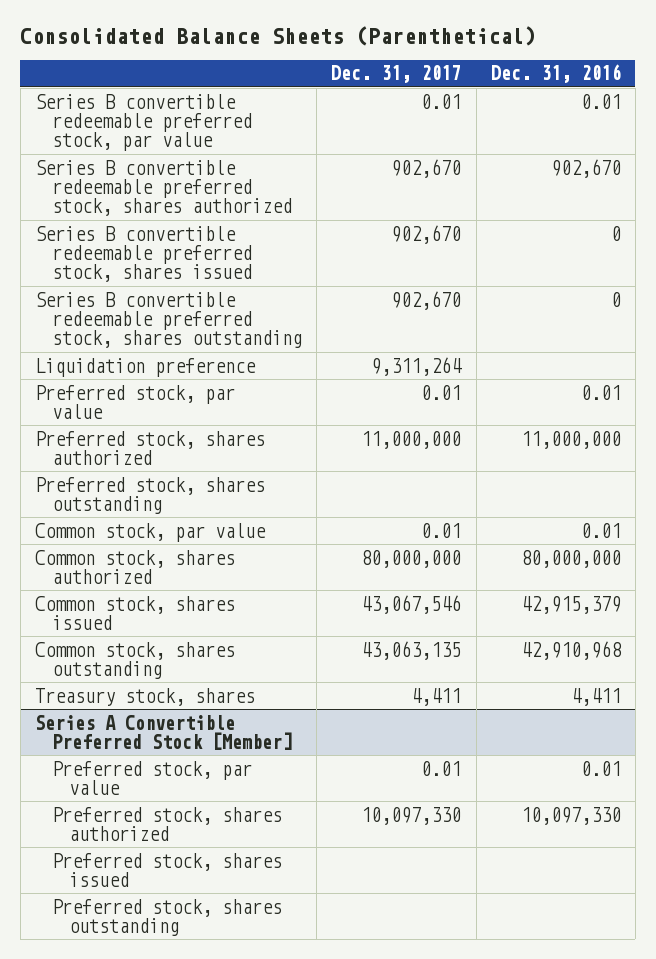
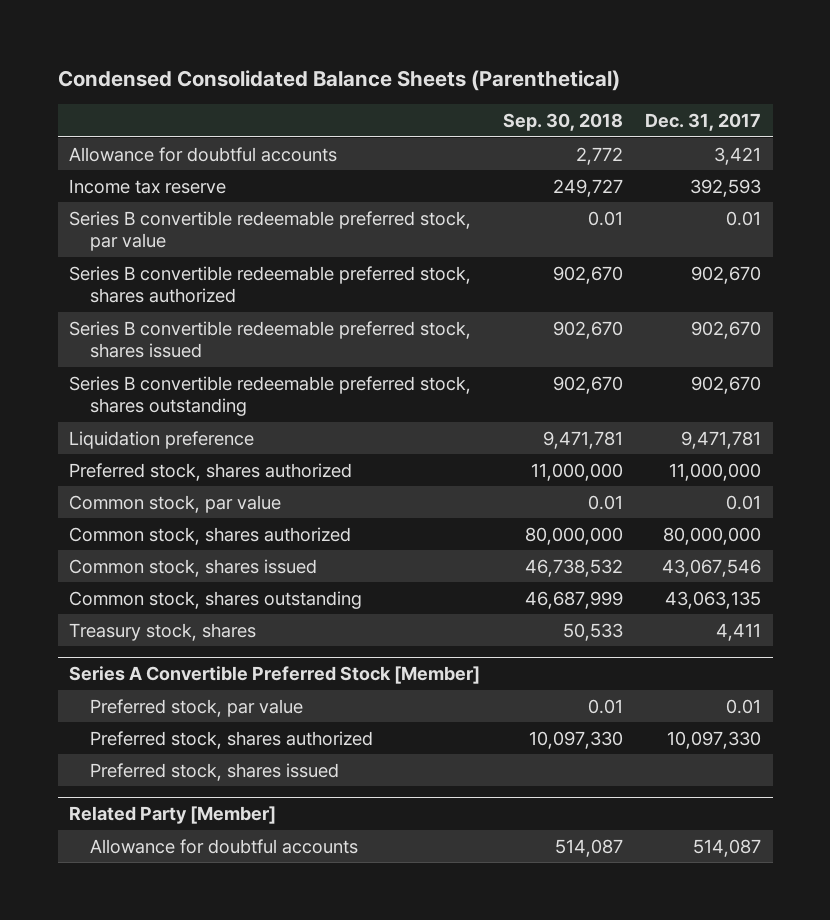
- Consolidated Balance Sheets (Parenthetical)
+ Condensed Consolidated Balance Sheets (Parenthetical)
- | Dec. 31, 2017 | Dec. 31, 2016
+ | Sep. 30, 2018 | Dec. 31, 2017
+ Allowance for doubtful accounts | 2,772 | 3,421
+ Income tax reserve | 249,727 | 392,593
- Liquidation preference | 9,311,264 |
- Preferred stock, par value | 0.01 | 0.01
+ Liquidation preference | 9,471,781 | 9,471,781
- Preferred stock, shares outstanding
@ Series A Convertible Preferred Stock [Member]
- Preferred stock, shares outstanding
+ Related Party [Member]
+ Allowance for doubtful accounts | 514,087 | 514,087

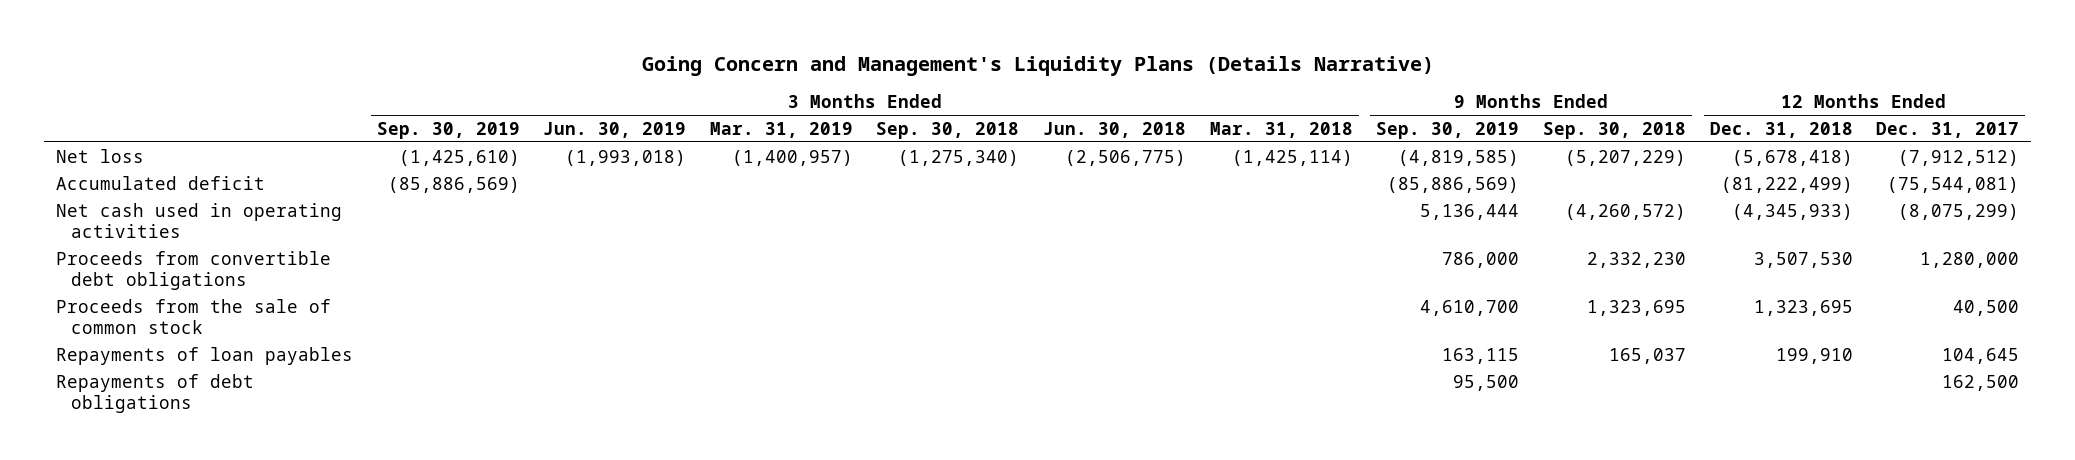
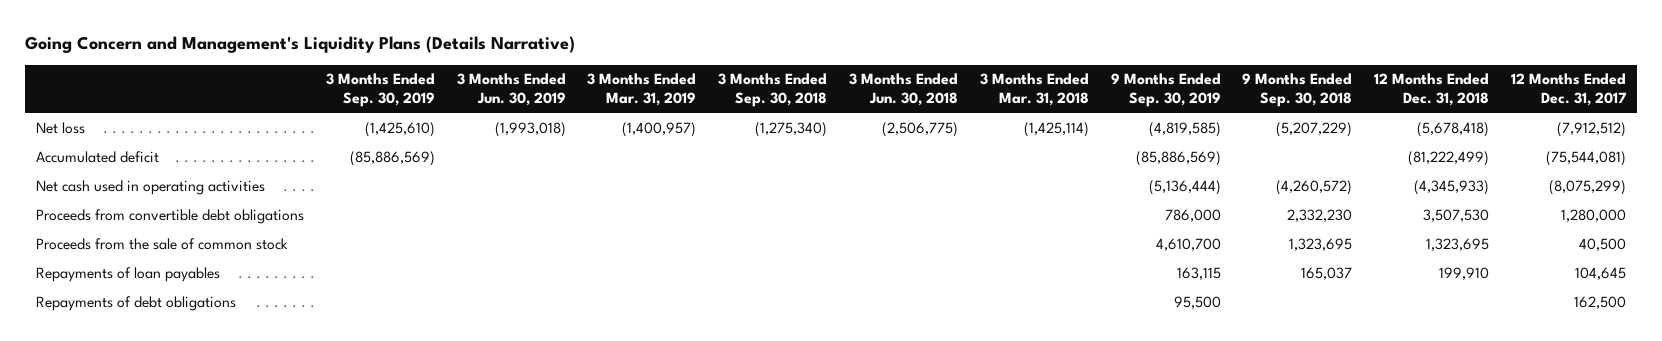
- Net cash used in operating activities | | | | | | | 5,136,444 | (4,260,572) | (4,345,933) | (8,075,299)
+ Net cash used in operating activities | | | | | | | (5,136,444) | (4,260,572) | (4,345,933) | (8,075,299)

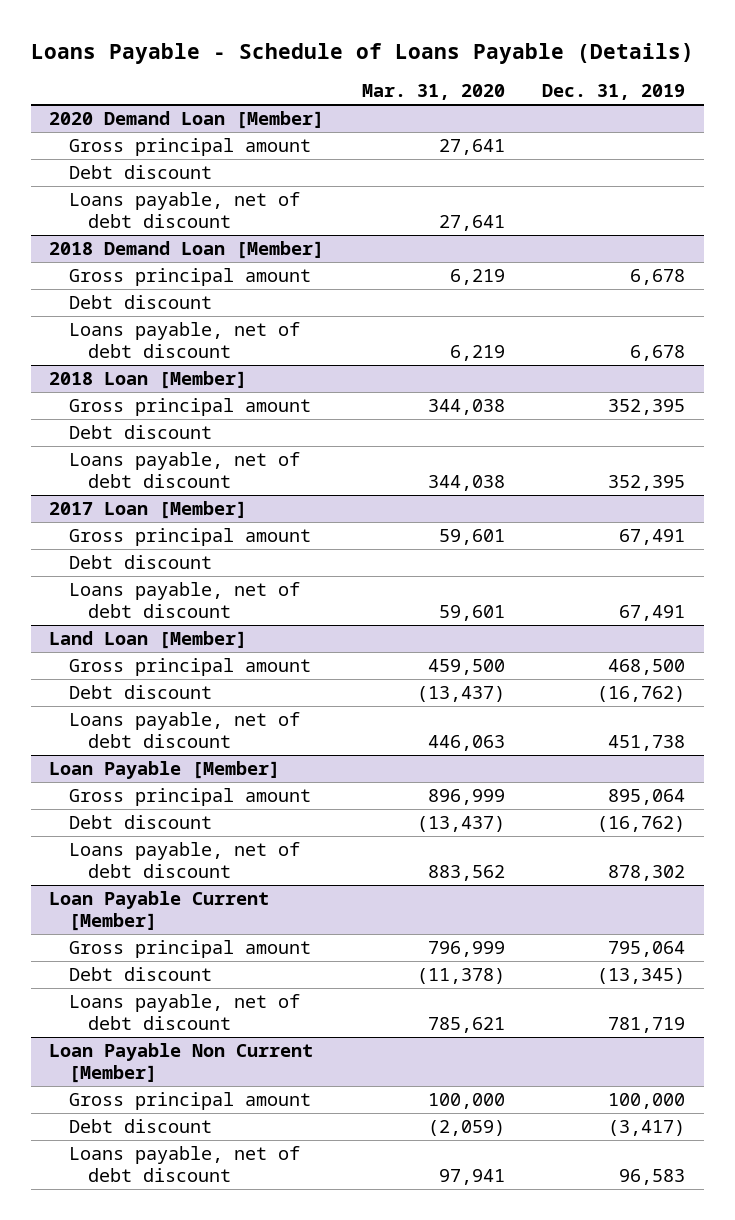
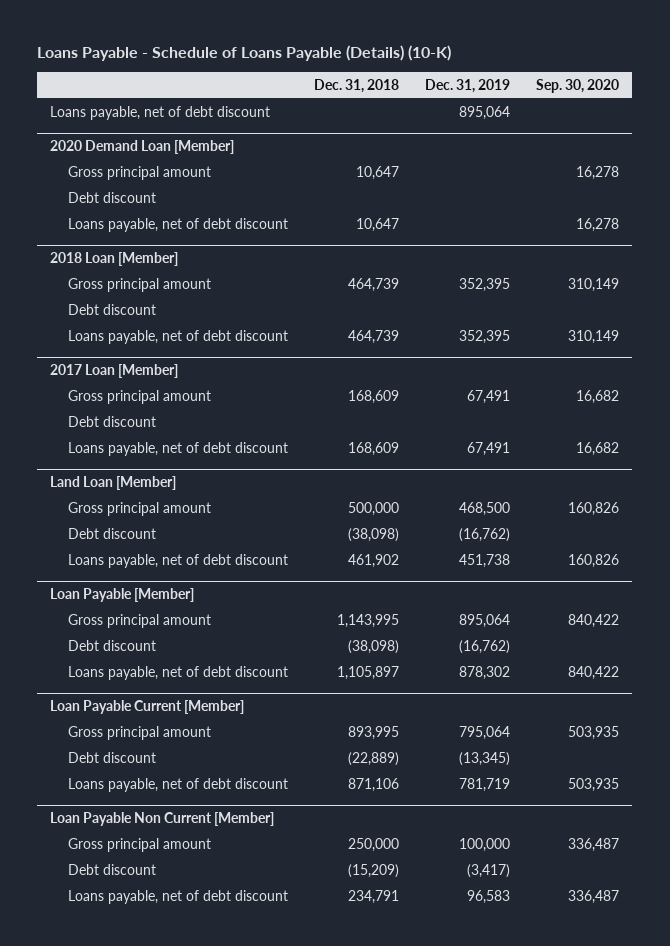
- Loans Payable - Schedule of Loans Payable (Details)
+ Loans Payable - Schedule of Loans Payable (Details) (10-K)
- | Mar. 31, 2020 | Dec. 31, 2019
+ | Dec. 31, 2018 | Dec. 31, 2019 | Sep. 30, 2020
+ Loans payable, net of debt discount | | 895,064 |
- 2018 Demand Loan [Member]
- Gross principal amount | 6,219 | 6,678
- Debt discount
- Loans payable, net of debt discount | 6,219 | 6,678

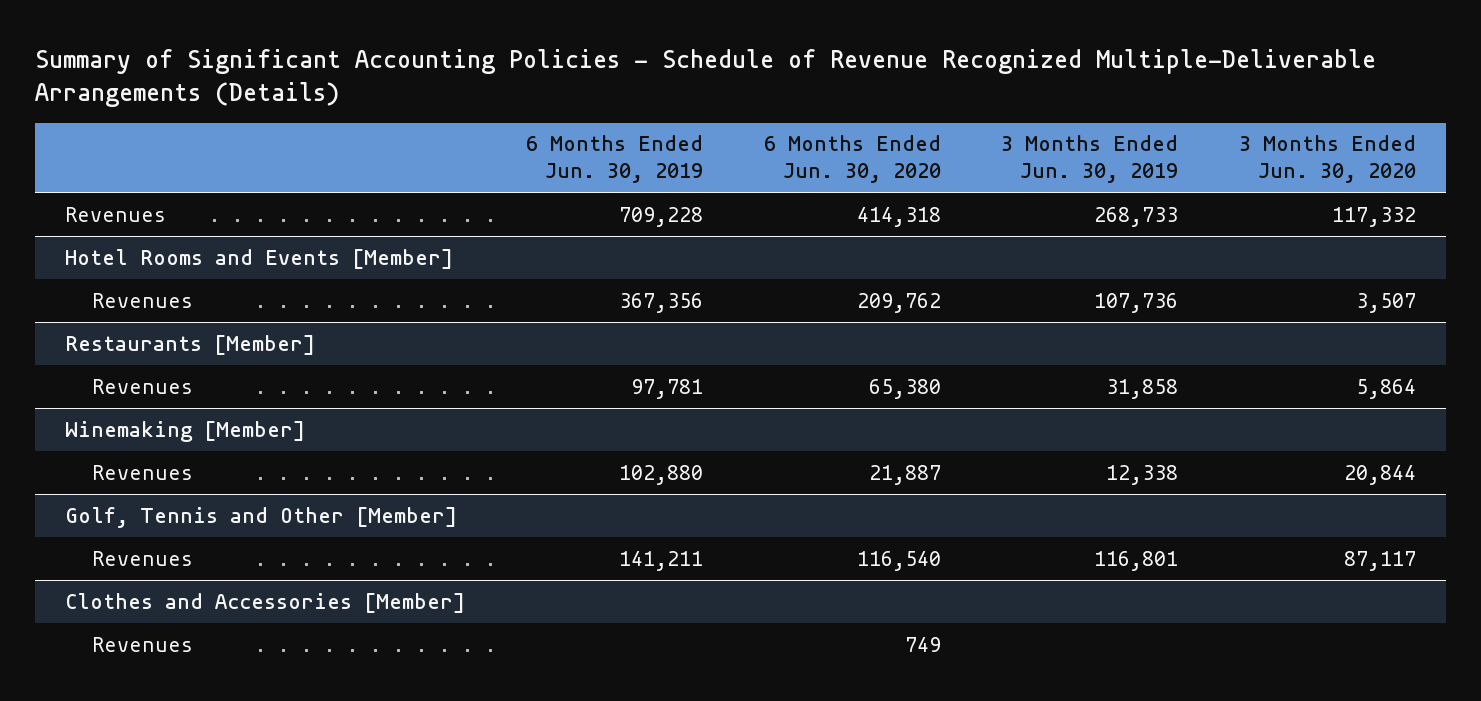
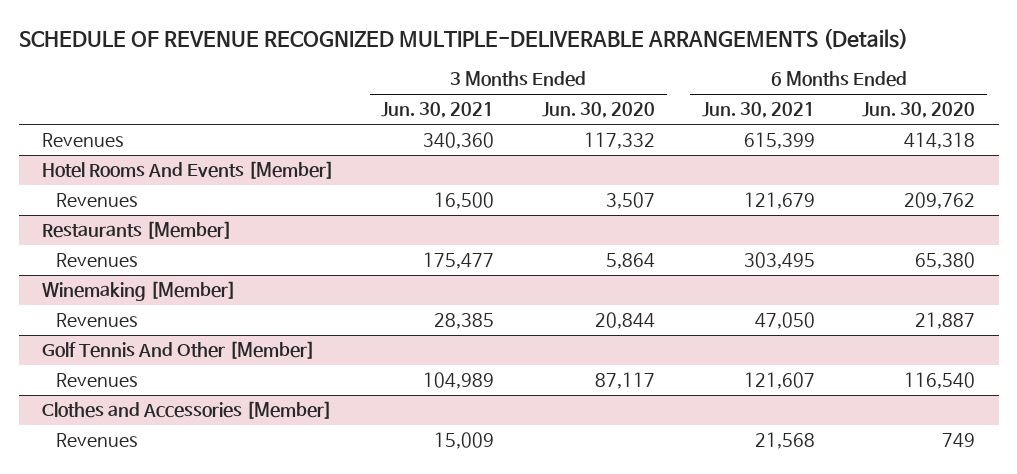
- Summary of Significant Accounting Policies - Schedule of Revenue Recognized Multiple-Deliverable Arrangements (Details)
+ SCHEDULE OF REVENUE RECOGNIZED MULTIPLE-DELIVERABLE ARRANGEMENTS (Details)
- | 6 Months Ended Jun. 30, 2019 | 6 Months Ended Jun. 30, 2020 | 3 Months Ended Jun. 30, 2019 | 3 Months Ended Jun. 30, 2020
+ | 3 Months Ended Jun. 30, 2021 | 3 Months Ended Jun. 30, 2020 | 6 Months Ended Jun. 30, 2021 | 6 Months Ended Jun. 30, 2020
- Hotel Rooms and Events [Member]
+ Hotel Rooms And Events [Member]
- Golf, Tennis and Other [Member]
+ Golf Tennis And Other [Member]

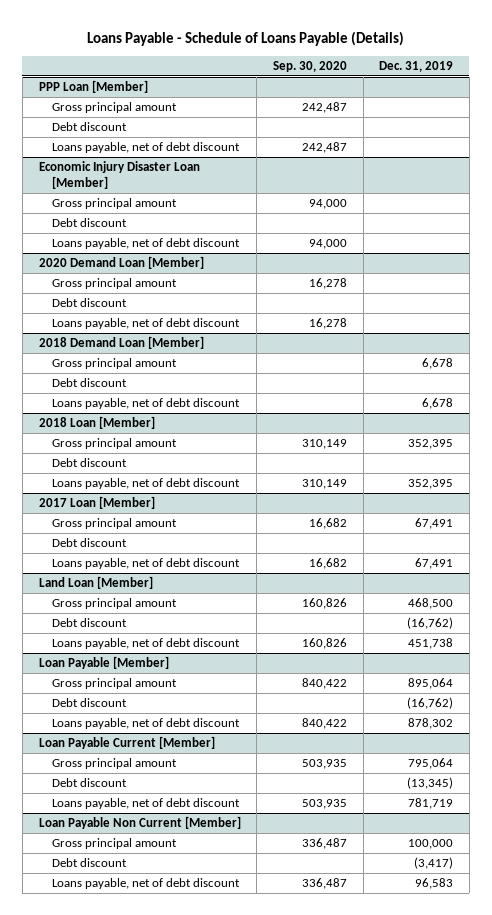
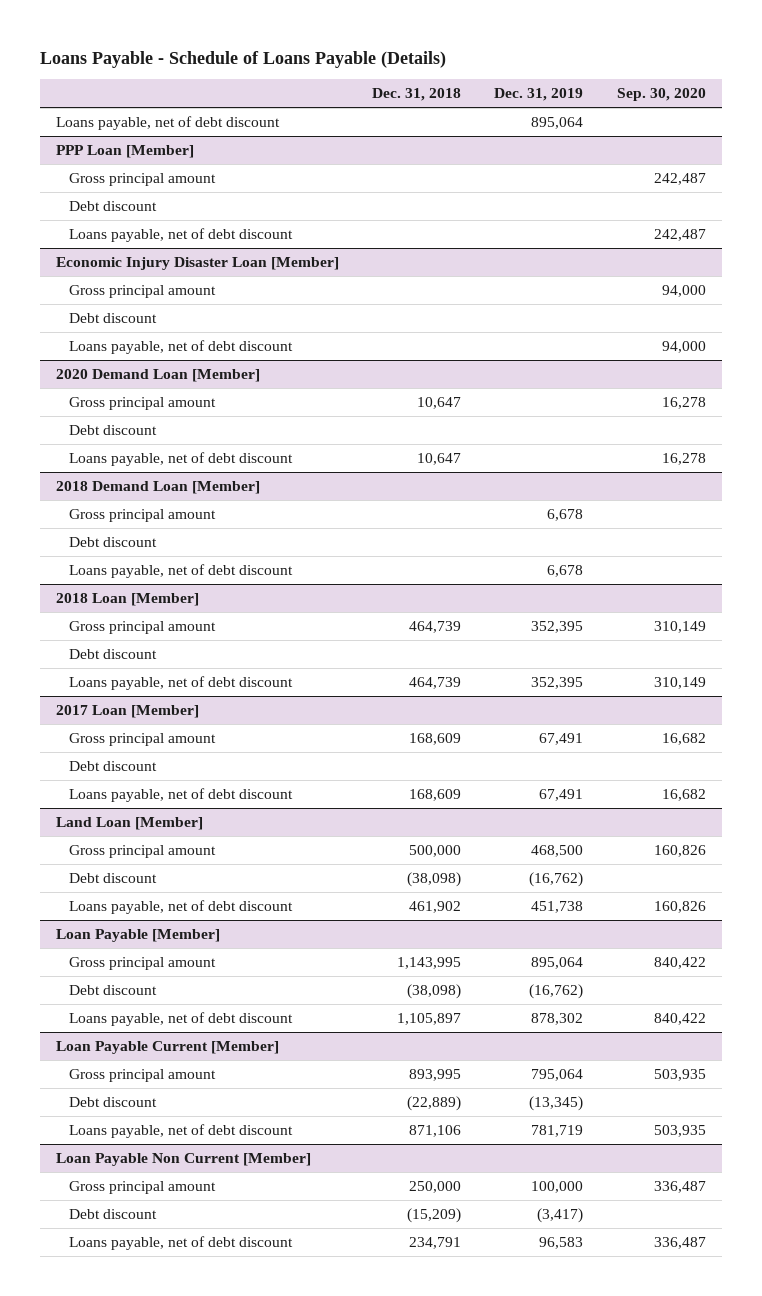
- | Sep. 30, 2020 | Dec. 31, 2019
+ | Dec. 31, 2018 | Dec. 31, 2019 | Sep. 30, 2020
+ Loans payable, net of debt discount | | 895,064 |

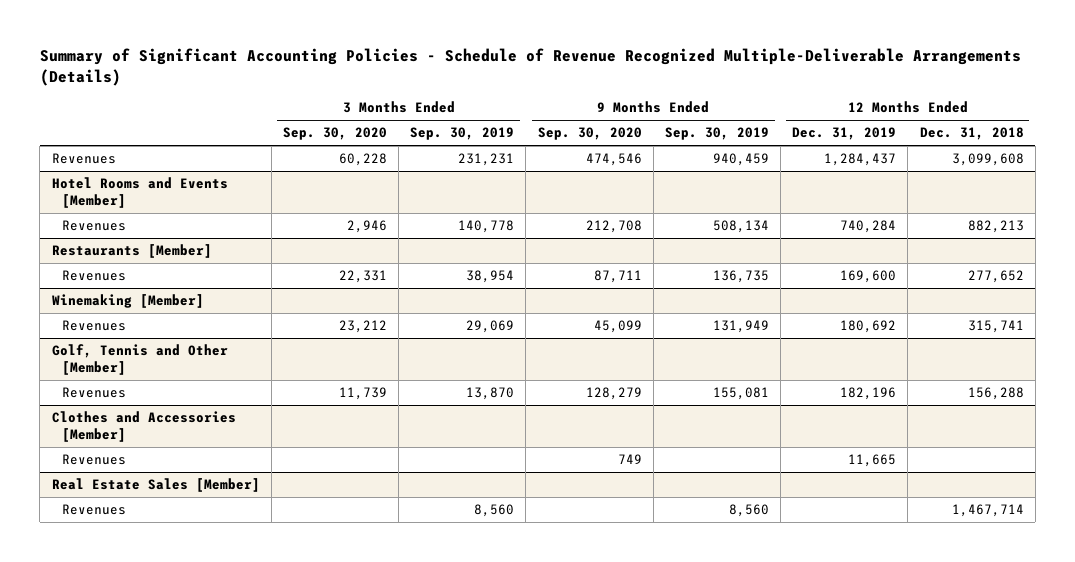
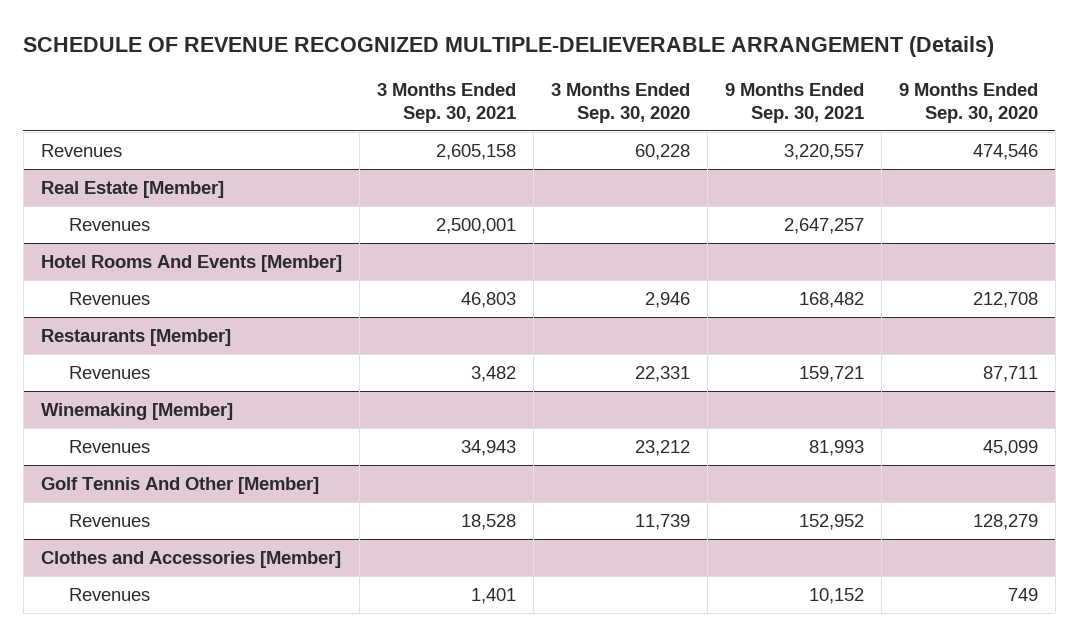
- Summary of Significant Accounting Policies - Schedule of Revenue Recognized Multiple-Deliverable Arrangements (Details)
+ SCHEDULE OF REVENUE RECOGNIZED MULTIPLE-DELIEVERABLE ARRANGEMENT (Details)
- | 3 Months Ended Sep. 30, 2020 | 3 Months Ended Sep. 30, 2019 | 9 Months Ended Sep. 30, 2020 | 9 Months Ended Sep. 30, 2019 | 12 Months Ended Dec. 31, 2019 | 12 Months Ended Dec. 31, 2018
+ | 3 Months Ended Sep. 30, 2021 | 3 Months Ended Sep. 30, 2020 | 9 Months Ended Sep. 30, 2021 | 9 Months Ended Sep. 30, 2020
- Hotel Rooms and Events [Member]
+ Real Estate [Member]
+ Revenues | 2,500,001 | | 2,647,257 |
+ Hotel Rooms And Events [Member]
- Golf, Tennis and Other [Member]
+ Golf Tennis And Other [Member]
- Real Estate Sales [Member]
- Revenues | | 8,560 | | 8,560 | | 1,467,714

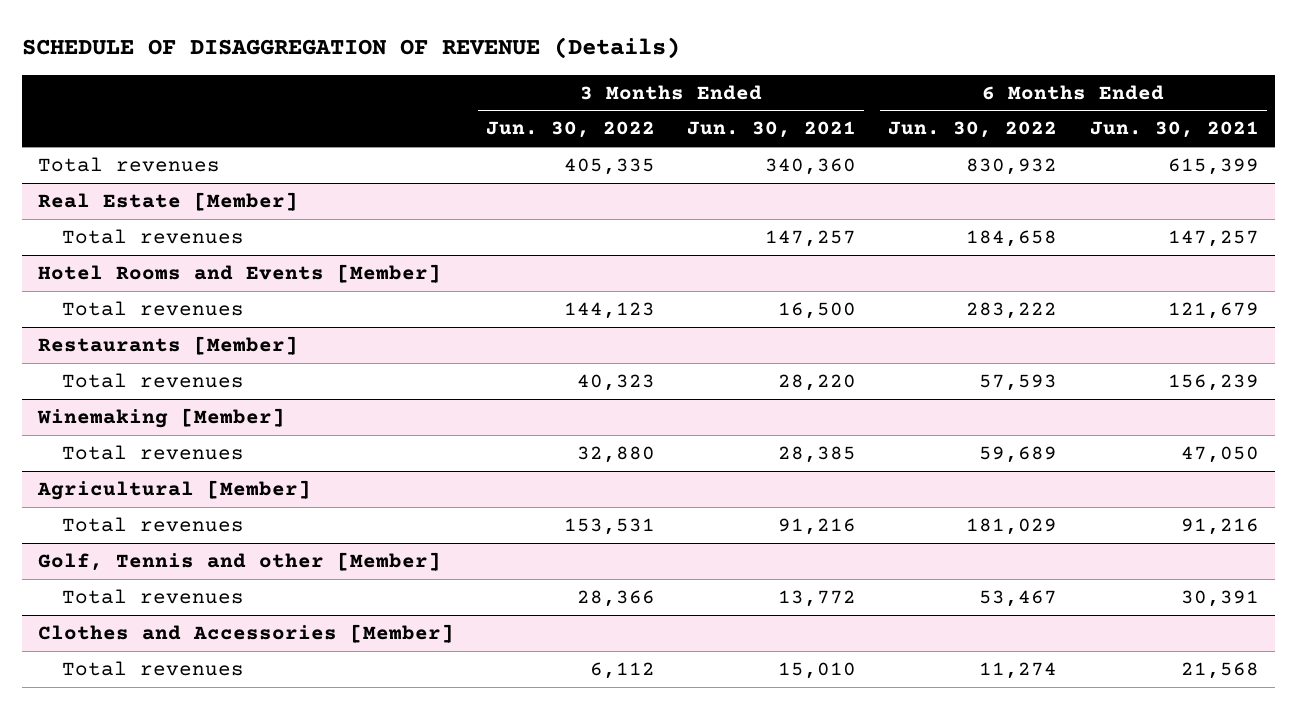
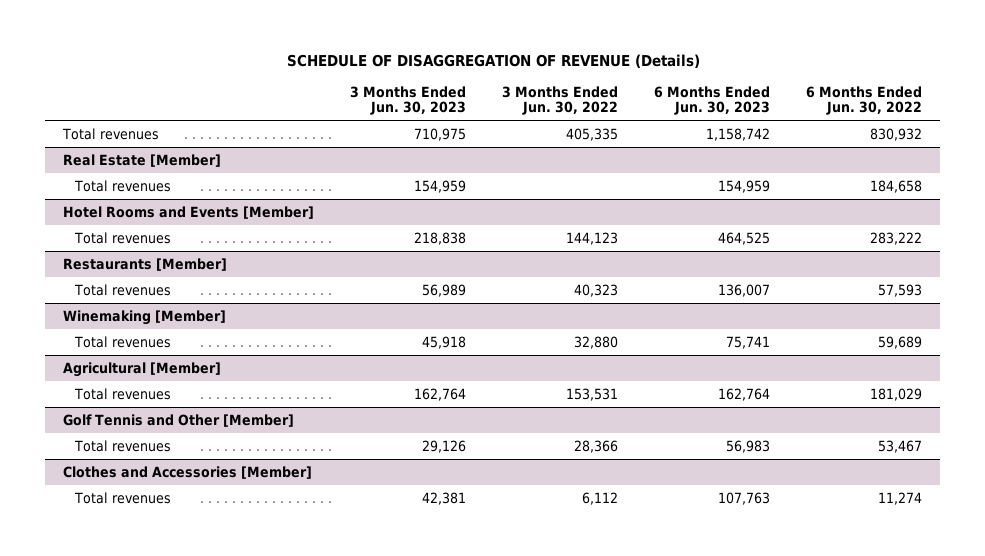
- | 3 Months Ended Jun. 30, 2022 | 3 Months Ended Jun. 30, 2021 | 6 Months Ended Jun. 30, 2022 | 6 Months Ended Jun. 30, 2021
+ | 3 Months Ended Jun. 30, 2023 | 3 Months Ended Jun. 30, 2022 | 6 Months Ended Jun. 30, 2023 | 6 Months Ended Jun. 30, 2022
- Golf, Tennis and other [Member]
+ Golf Tennis and Other [Member]

